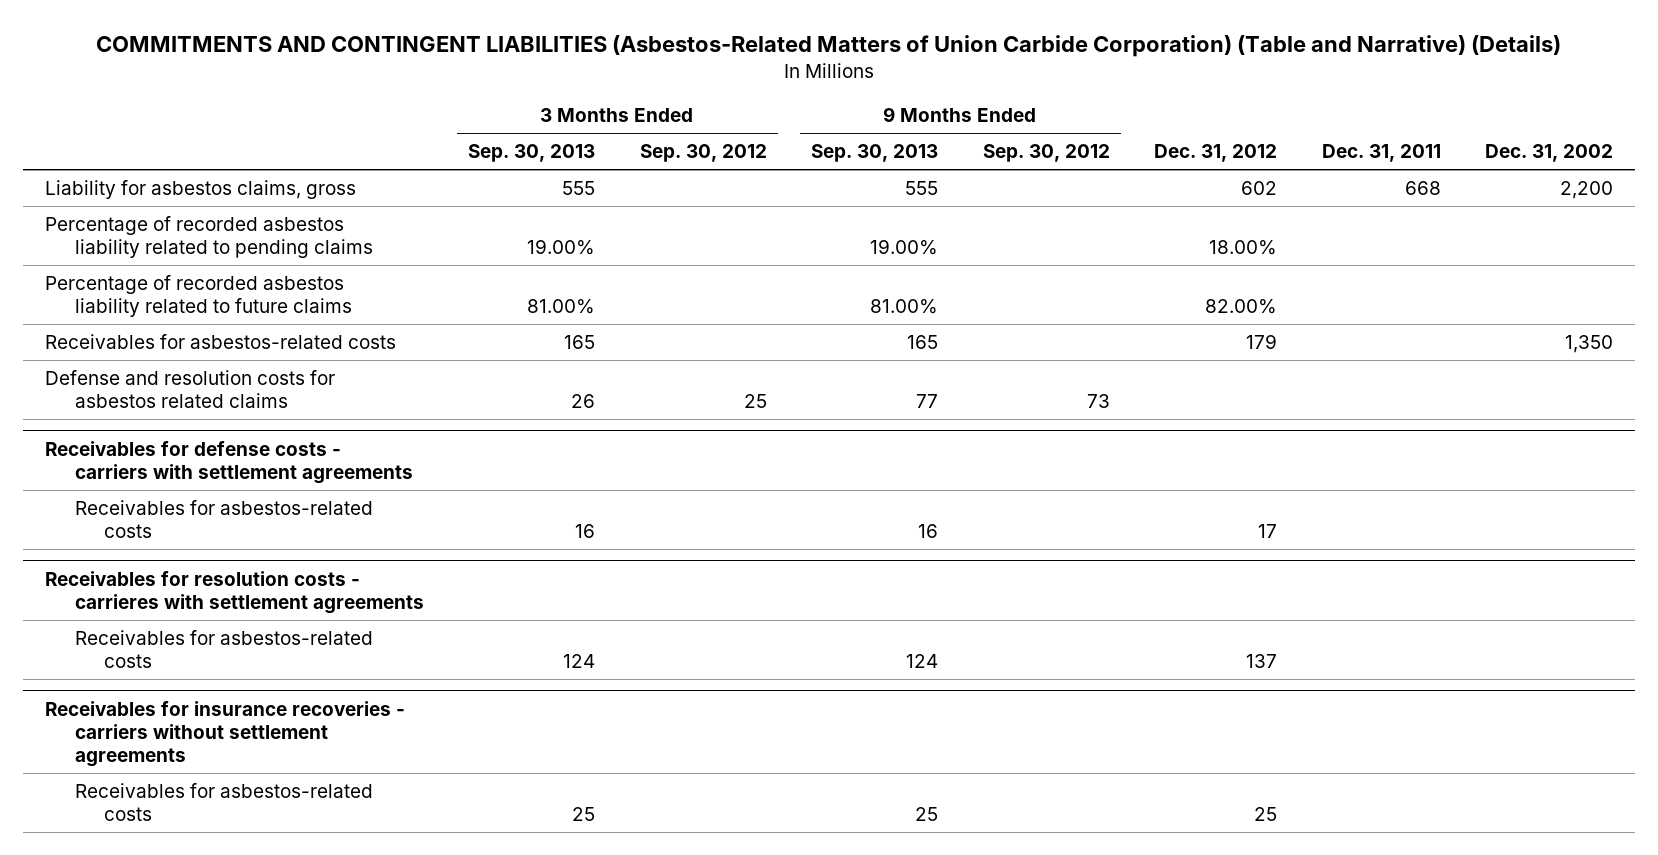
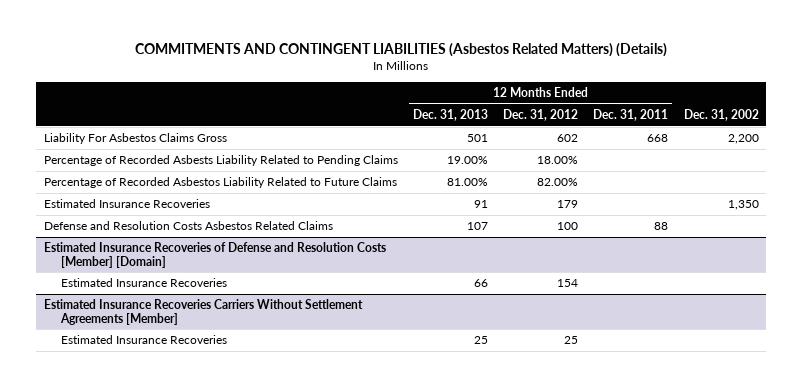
- COMMITMENTS AND CONTINGENT LIABILITIES (Asbestos-Related Matters of Union Carbide Corporation) (Table and Narrative) (Details)
+ COMMITMENTS AND CONTINGENT LIABILITIES (Asbestos Related Matters) (Details)
- | 3 Months Ended Sep. 30, 2013 | 3 Months Ended Sep. 30, 2012 | 9 Months Ended Sep. 30, 2013 | 9 Months Ended Sep. 30, 2012 | Dec. 31, 2012 | Dec. 31, 2011 | Dec. 31, 2002
+ | 12 Months Ended Dec. 31, 2013 | 12 Months Ended Dec. 31, 2012 | 12 Months Ended Dec. 31, 2011 | Dec. 31, 2002
- Liability for asbestos claims, gross | 555 | | 555 | | 602 | 668 | 2,200
- Percentage of recorded asbestos liability related to pending claims | 19.00% | | 19.00% | | 18.00% | |
- Percentage of recorded asbestos liability related to future claims | 81.00% | | 81.00% | | 82.00% | |
- Receivables for asbestos-related costs | 165 | | 165 | | 179 | | 1,350
- Defense and resolution costs for asbestos related claims | 26 | 25 | 77 | 73 | | |
- Receivables for defense costs - carriers with settlement agreements
- Receivables for asbestos-related costs | 16 | | 16 | | 17 | |
- Receivables for resolution costs - carrieres with settlement agreements
- Receivables for asbestos-related costs | 124 | | 124 | | 137 | |
- Receivables for insurance recoveries - carriers without settlement agreements
- Receivables for asbestos-related costs | 25 | | 25 | | 25 | |
+ Liability For Asbestos Claims Gross | 501 | 602 | 668 | 2,200
+ Percentage of Recorded Asbests Liability Related to Pending Claims | 19.00% | 18.00% | |
+ Percentage of Recorded Asbestos Liability Related to Future Claims | 81.00% | 82.00% | |
+ Estimated Insurance Recoveries | 91 | 179 | | 1,350
+ Defense and Resolution Costs Asbestos Related Claims | 107 | 100 | 88 |
+ Estimated Insurance Recoveries of Defense and Resolution Costs [Member] [Domain]
+ Estimated Insurance Recoveries | 66 | 154 | |
+ Estimated Insurance Recoveries Carriers Without Settlement Agreements [Member]
+ Estimated Insurance Recoveries | 25 | 25 | |

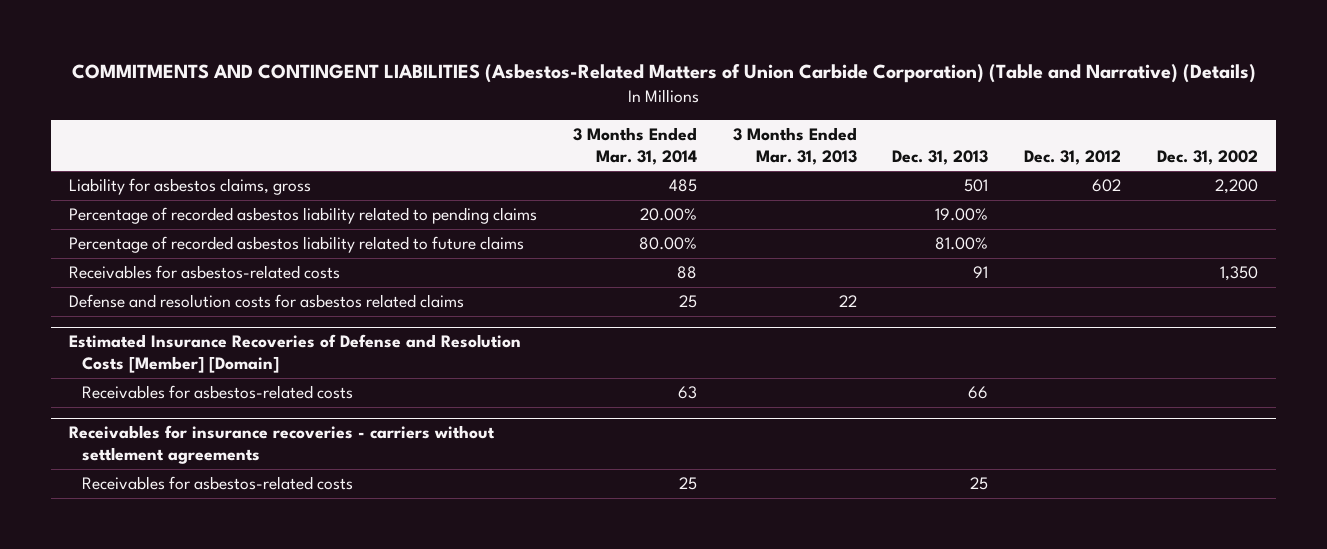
- COMMITMENTS AND CONTINGENT LIABILITIES (Asbestos Related Matters) (Details)
+ COMMITMENTS AND CONTINGENT LIABILITIES (Asbestos-Related Matters of Union Carbide Corporation) (Table and Narrative) (Details)
- | 12 Months Ended Dec. 31, 2013 | 12 Months Ended Dec. 31, 2012 | 12 Months Ended Dec. 31, 2011 | Dec. 31, 2002
+ | 3 Months Ended Mar. 31, 2014 | 3 Months Ended Mar. 31, 2013 | Dec. 31, 2013 | Dec. 31, 2012 | Dec. 31, 2002
- Liability For Asbestos Claims Gross | 501 | 602 | 668 | 2,200
- Percentage of Recorded Asbests Liability Related to Pending Claims | 19.00% | 18.00% | |
- Percentage of Recorded Asbestos Liability Related to Future Claims | 81.00% | 82.00% | |
- Estimated Insurance Recoveries | 91 | 179 | | 1,350
- Defense and Resolution Costs Asbestos Related Claims | 107 | 100 | 88 |
+ Liability for asbestos claims, gross | 485 | | 501 | 602 | 2,200
+ Percentage of recorded asbestos liability related to pending claims | 20.00% | | 19.00% | |
+ Percentage of recorded asbestos liability related to future claims | 80.00% | | 81.00% | |
+ Receivables for asbestos-related costs | 88 | | 91 | | 1,350
+ Defense and resolution costs for asbestos related claims | 25 | 22 | | |
@ Estimated Insurance Recoveries of Defense and Resolution Costs [Member] [Domain]
- Estimated Insurance Recoveries | 66 | 154 | |
- Estimated Insurance Recoveries Carriers Without Settlement Agreements [Member]
- Estimated Insurance Recoveries | 25 | 25 | |
@ Estimated Insurance Recoveries of Defense and Resolution Costs [Member] [Domain]
+ Receivables for asbestos-related costs | 63 | | 66 | |
+ Receivables for insurance recoveries - carriers without settlement agreements
+ Receivables for asbestos-related costs | 25 | | 25 | |

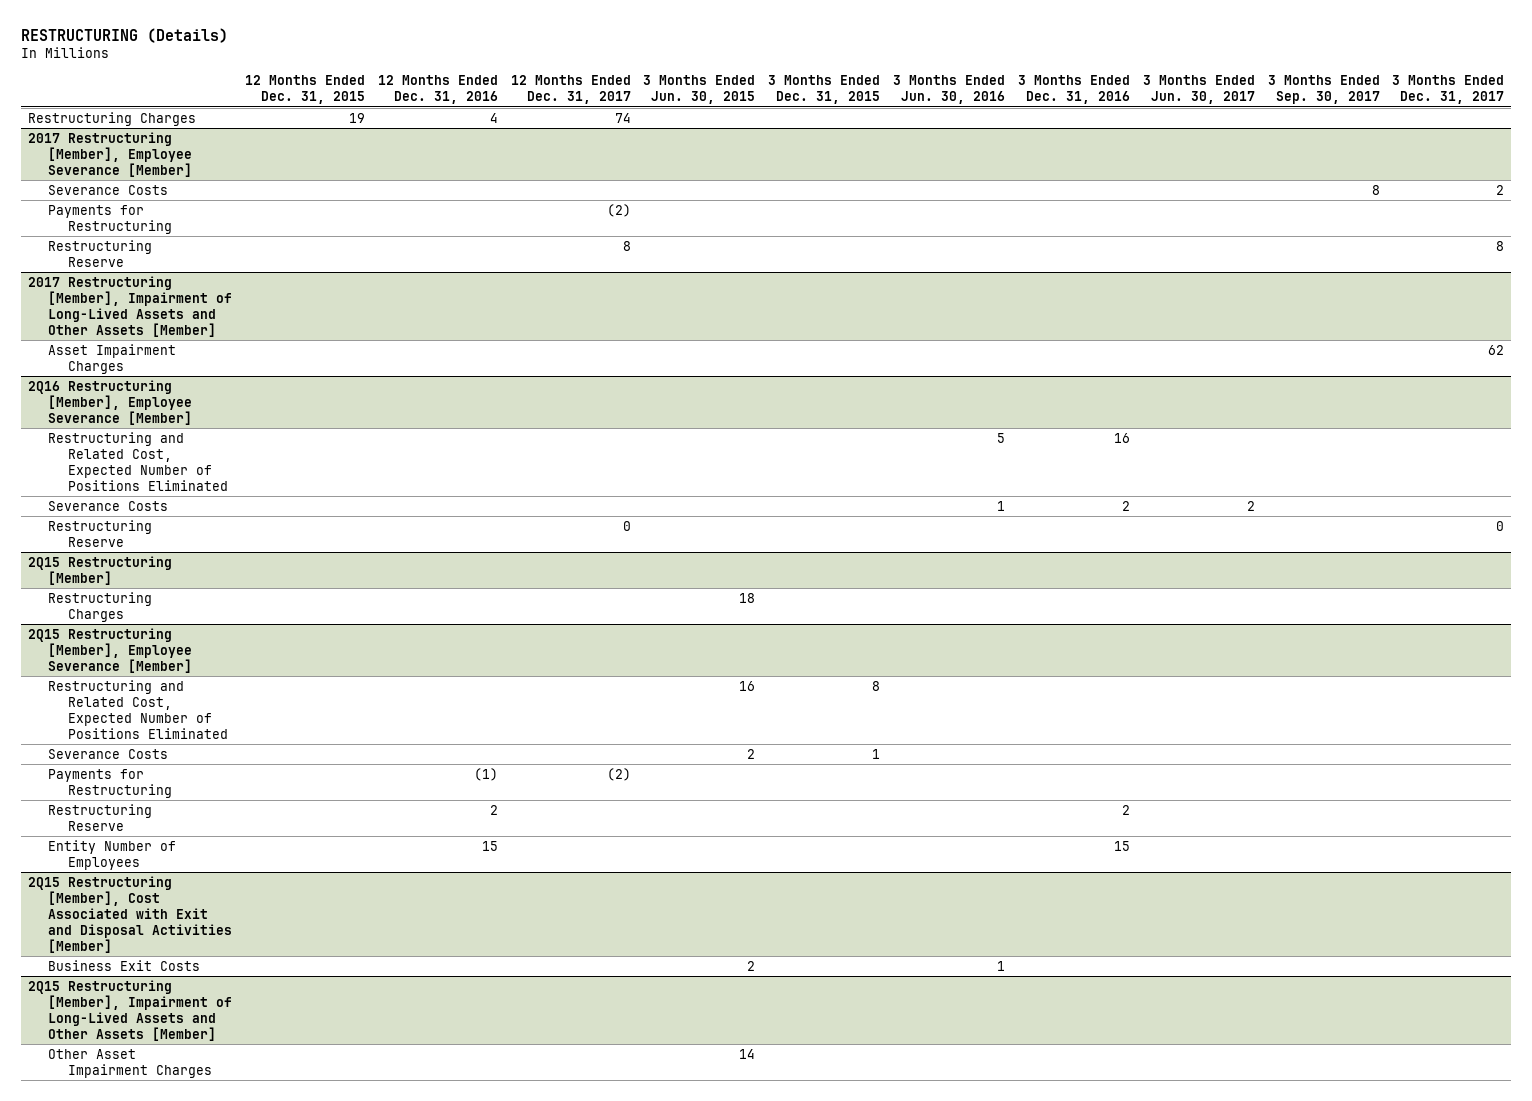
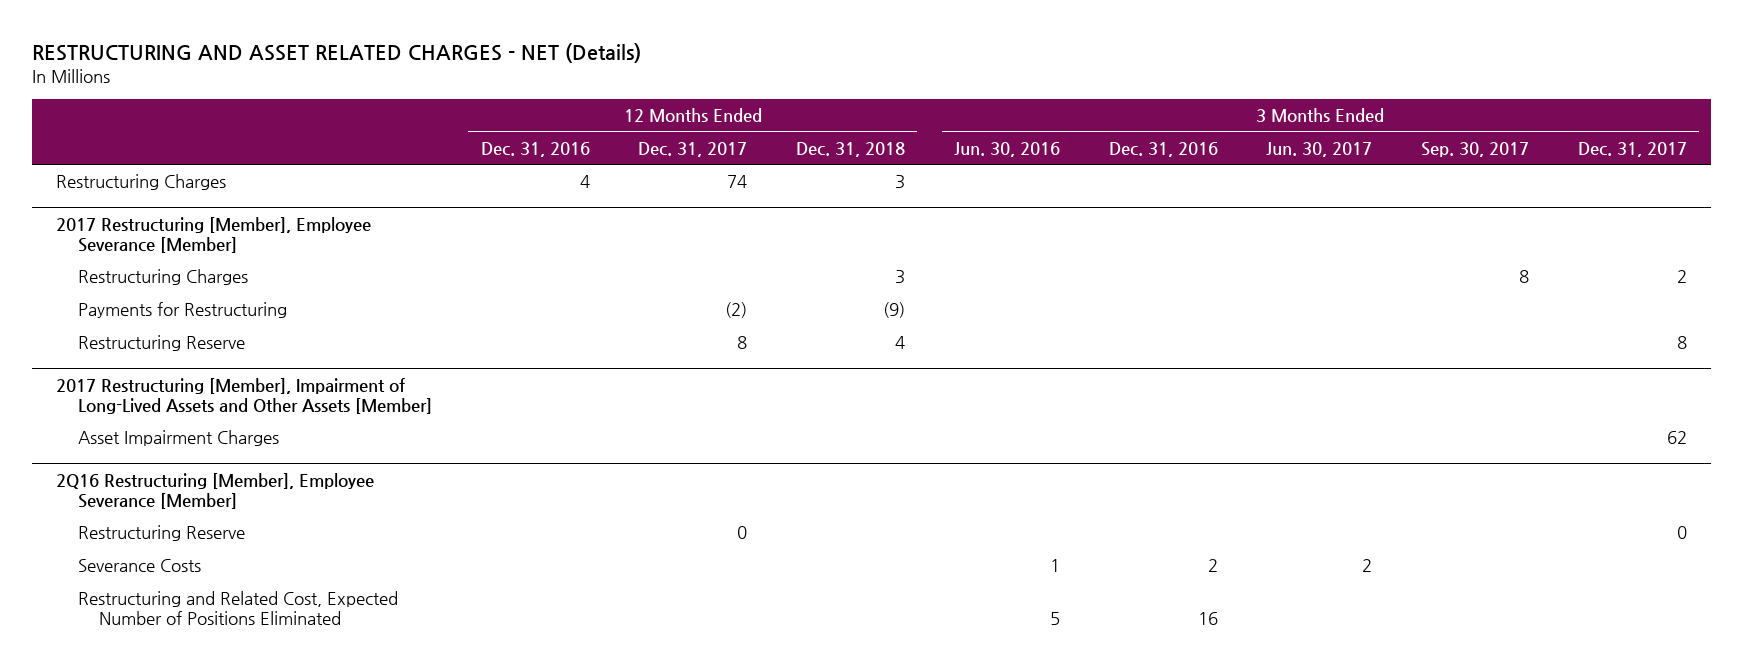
- RESTRUCTURING (Details)
+ RESTRUCTURING AND ASSET RELATED CHARGES - NET (Details)
- | 12 Months Ended Dec. 31, 2015 | 12 Months Ended Dec. 31, 2016 | 12 Months Ended Dec. 31, 2017 | 3 Months Ended Jun. 30, 2015 | 3 Months Ended Dec. 31, 2015 | 3 Months Ended Jun. 30, 2016 | 3 Months Ended Dec. 31, 2016 | 3 Months Ended Jun. 30, 2017 | 3 Months Ended Sep. 30, 2017 | 3 Months Ended Dec. 31, 2017
+ | 12 Months Ended Dec. 31, 2016 | 12 Months Ended Dec. 31, 2017 | 12 Months Ended Dec. 31, 2018 | 3 Months Ended Jun. 30, 2016 | 3 Months Ended Dec. 31, 2016 | 3 Months Ended Jun. 30, 2017 | 3 Months Ended Sep. 30, 2017 | 3 Months Ended Dec. 31, 2017
@ 2017 Restructuring [Member], Employee Severance [Member]
- Severance Costs | | | | | | | | | 8 | 2
+ Restructuring Charges | | | 3 | | | | 8 | 2
- 2Q15 Restructuring [Member]
- Restructuring Charges | | | | 18 | | | | | |
- 2Q15 Restructuring [Member], Employee Severance [Member]
- Restructuring and Related Cost, Expected Number of Positions Eliminated | | | | 16 | 8 | | | | |
- Severance Costs | | | | 2 | 1 | | | | |
- Payments for Restructuring | | (1) | (2) | | | | | | |
- Restructuring Reserve | | 2 | | | | | 2 | | |
- Entity Number of Employees | | 15 | | | | | 15 | | |
- 2Q15 Restructuring [Member], Cost Associated with Exit and Disposal Activities [Member]
- Business Exit Costs | | | | 2 | | 1 | | | |
- 2Q15 Restructuring [Member], Impairment of Long-Lived Assets and Other Assets [Member]
- Other Asset Impairment Charges | | | | 14 | | | | | |
@ 2Q16 Restructuring [Member], Employee Severance [Member]
moved down: Severance Costs | | | | 1 | 2 | 2 | |
moved down: Restructuring and Related Cost, Expected Number of Positions Eliminated | | | | 5 | 16 | | |

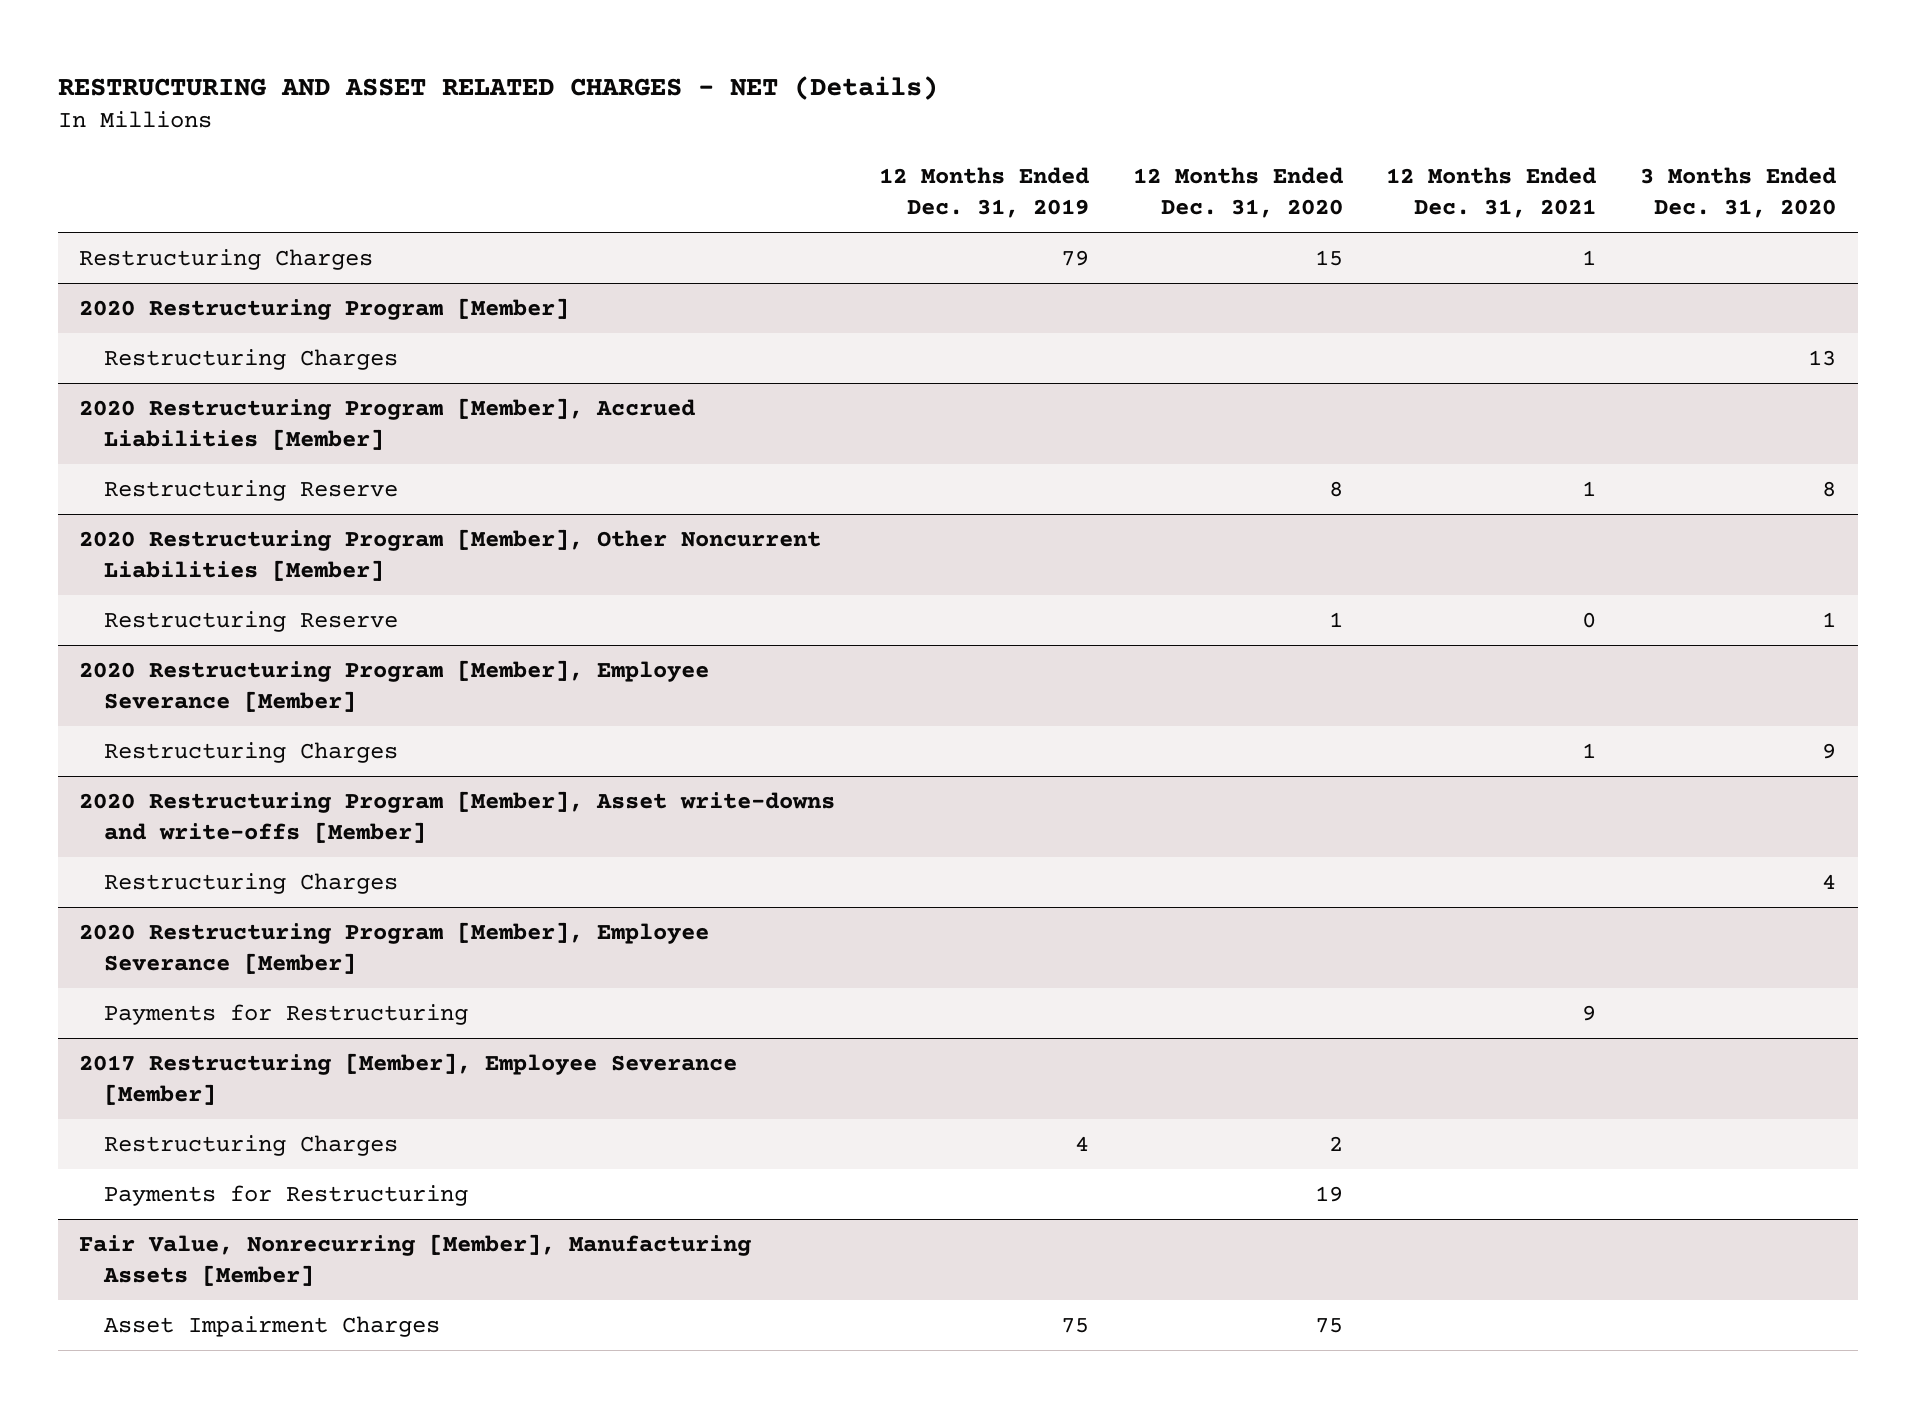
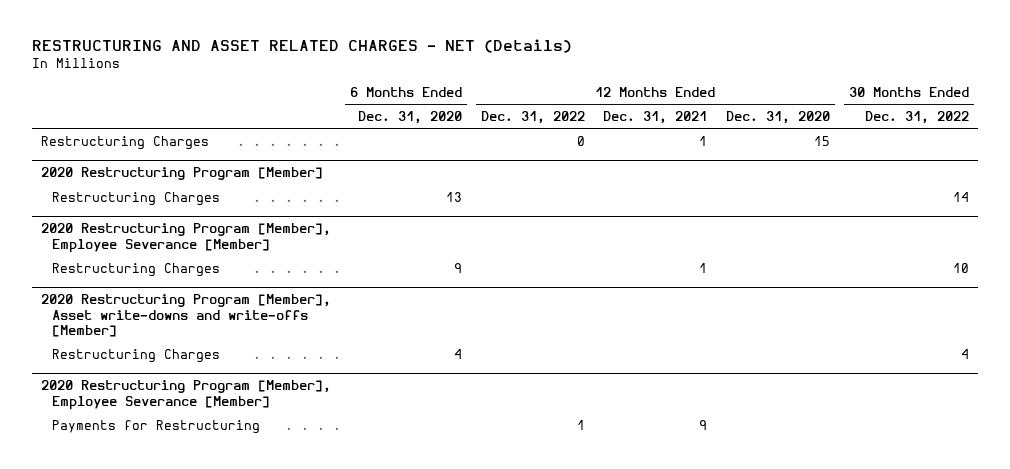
- | 12 Months Ended Dec. 31, 2019 | 12 Months Ended Dec. 31, 2020 | 12 Months Ended Dec. 31, 2021 | 3 Months Ended Dec. 31, 2020
+ | 6 Months Ended Dec. 31, 2020 | 12 Months Ended Dec. 31, 2022 | 12 Months Ended Dec. 31, 2021 | 12 Months Ended Dec. 31, 2020 | 30 Months Ended Dec. 31, 2022
- 2020 Restructuring Program [Member], Accrued Liabilities [Member]
- Restructuring Reserve | | 8 | 1 | 8
- 2020 Restructuring Program [Member], Other Noncurrent Liabilities [Member]
- Restructuring Reserve | | 1 | 0 | 1
- 2017 Restructuring [Member], Employee Severance [Member]
- Restructuring Charges | 4 | 2 | |
- Payments for Restructuring | | 19 | |
- Fair Value, Nonrecurring [Member], Manufacturing Assets [Member]
- Asset Impairment Charges | 75 | 75 | |

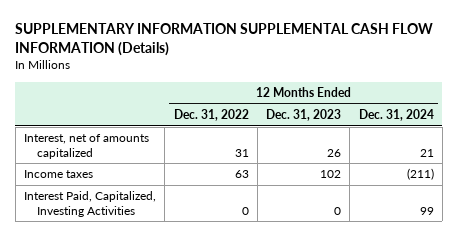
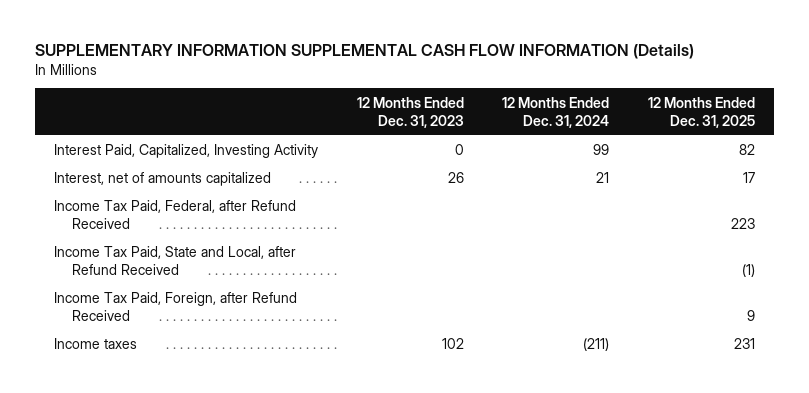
- | 12 Months Ended Dec. 31, 2022 | 12 Months Ended Dec. 31, 2023 | 12 Months Ended Dec. 31, 2024
+ | 12 Months Ended Dec. 31, 2023 | 12 Months Ended Dec. 31, 2024 | 12 Months Ended Dec. 31, 2025
+ Interest Paid, Capitalized, Investing Activity | 0 | 99 | 82
+ Income Tax Paid, Federal, after Refund Received | | | 223
+ Income Tax Paid, State and Local, after Refund Received | | | (1)
+ Income Tax Paid, Foreign, after Refund Received | | | 9
- Interest Paid, Capitalized, Investing Activities | 0 | 0 | 99

